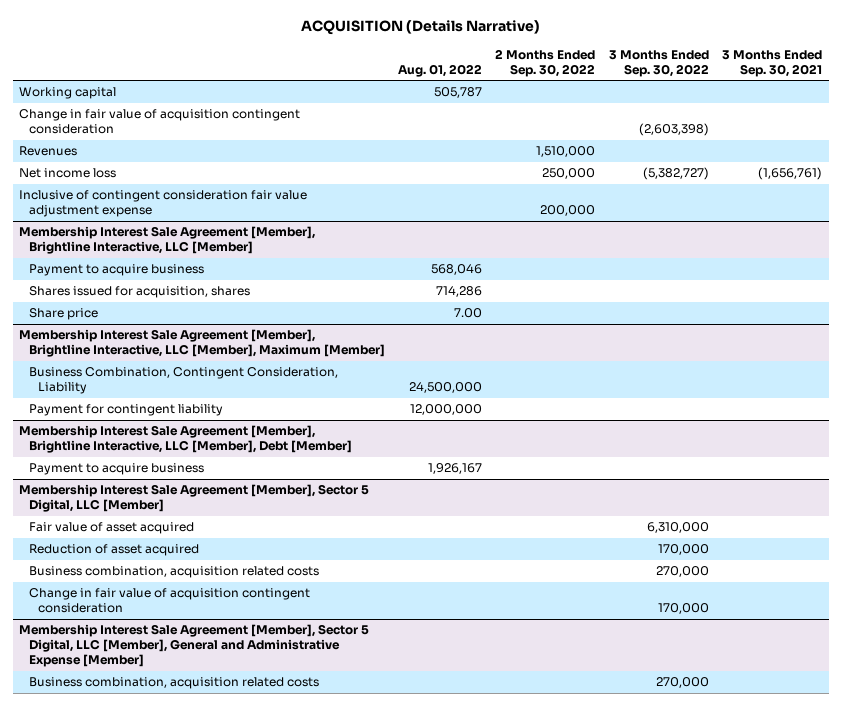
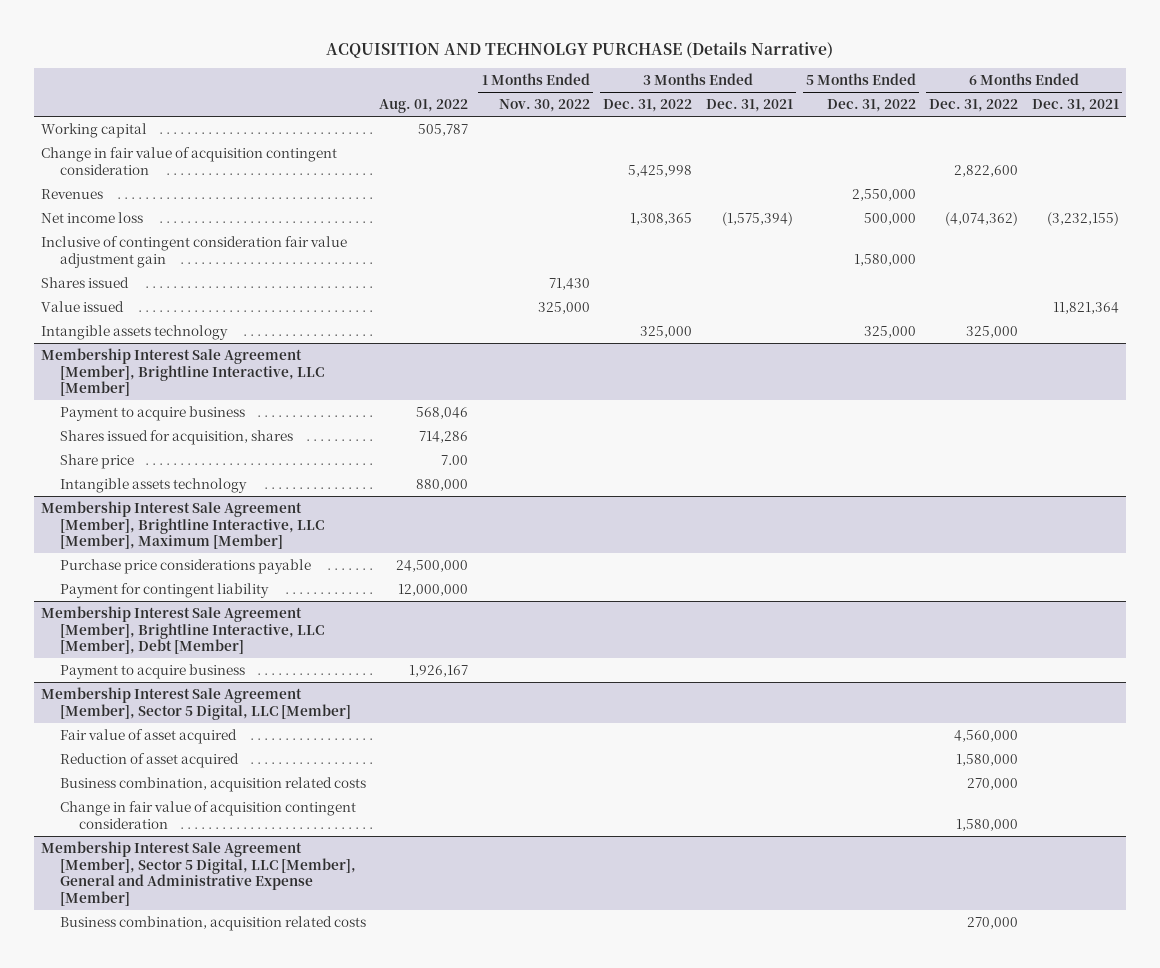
- ACQUISITION (Details Narrative)
+ ACQUISITION AND TECHNOLGY PURCHASE (Details Narrative)
- | Aug. 01, 2022 | 2 Months Ended Sep. 30, 2022 | 3 Months Ended Sep. 30, 2022 | 3 Months Ended Sep. 30, 2021
+ | Aug. 01, 2022 | 1 Months Ended Nov. 30, 2022 | 3 Months Ended Dec. 31, 2022 | 3 Months Ended Dec. 31, 2021 | 5 Months Ended Dec. 31, 2022 | 6 Months Ended Dec. 31, 2022 | 6 Months Ended Dec. 31, 2021
- Inclusive of contingent consideration fair value adjustment expense | | 200,000 | |
+ Inclusive of contingent consideration fair value adjustment gain | | | | | 1,580,000 | |
+ Shares issued | | 71,430 | | | | |
+ Value issued | | 325,000 | | | | | 11,821,364
+ Intangible assets technology | | | 325,000 | | 325,000 | 325,000 |
@ Membership Interest Sale Agreement [Member], Brightline Interactive, LLC [Member]
+ Intangible assets technology | 880,000 | | | | | |
@ Membership Interest Sale Agreement [Member], Brightline Interactive, LLC [Member], Maximum [Member]
- Business Combination, Contingent Consideration, Liability | 24,500,000 | | |
+ Purchase price considerations payable | 24,500,000 | | | | | |

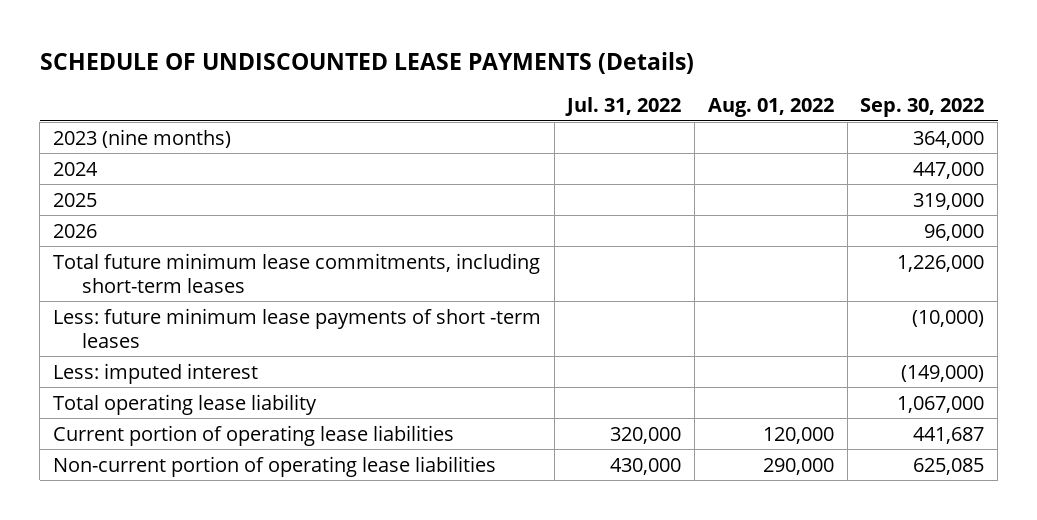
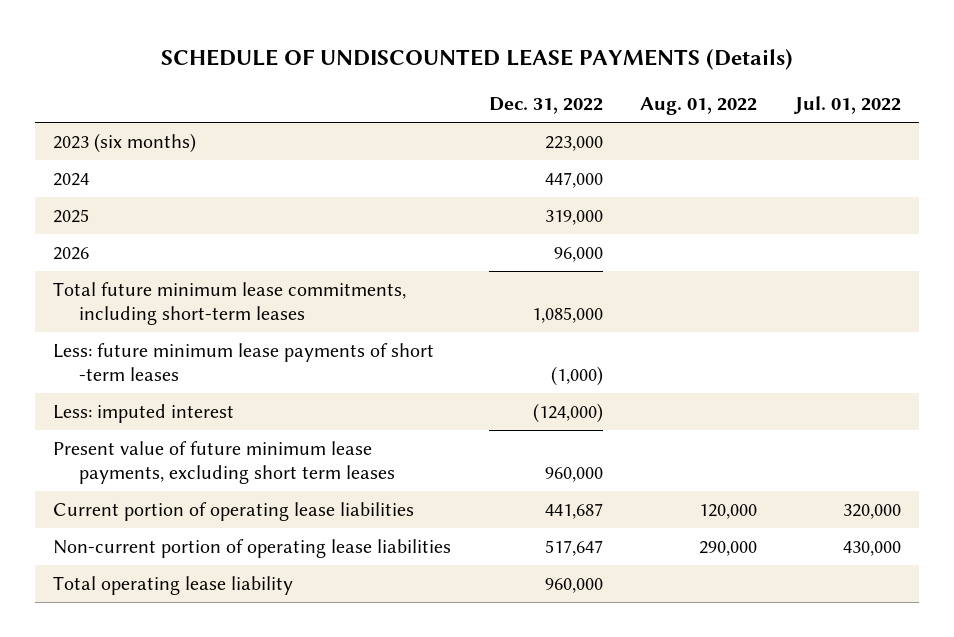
- | Jul. 31, 2022 | Aug. 01, 2022 | Sep. 30, 2022
+ | Dec. 31, 2022 | Aug. 01, 2022 | Jul. 01, 2022
- 2023 (nine months) | | | 364,000
+ 2023 (six months) | 223,000 | |
+ Present value of future minimum lease payments, excluding short term leases | 960,000 | |
moved down: Total operating lease liability | 960,000 | |

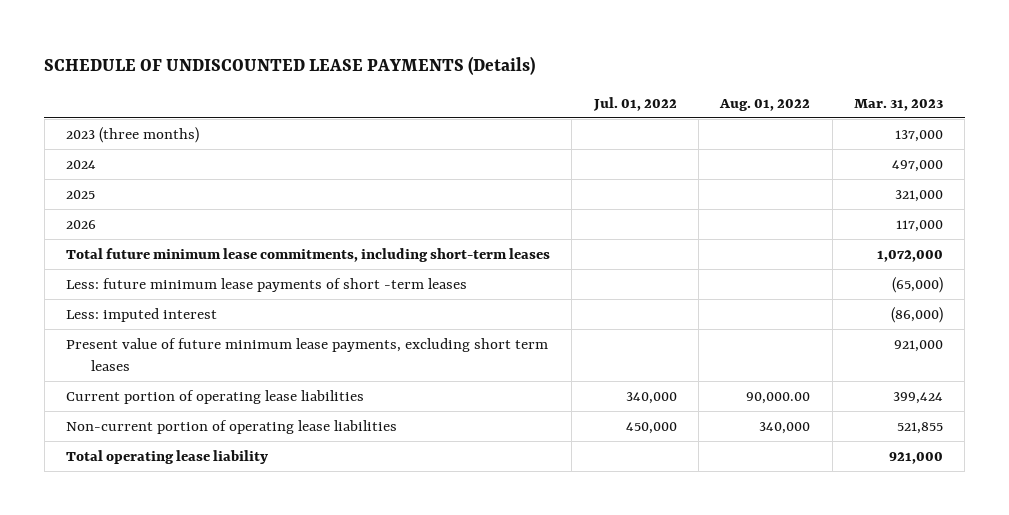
- | Dec. 31, 2022 | Aug. 01, 2022 | Jul. 01, 2022
+ | Jul. 01, 2022 | Aug. 01, 2022 | Mar. 31, 2023
- 2023 (six months) | 223,000 | |
+ 2023 (three months) | | | 137,000
- Current portion of operating lease liabilities | 441,687 | 120,000 | 320,000
- Non-current portion of operating lease liabilities | 517,647 | 290,000 | 430,000
+ Current portion of operating lease liabilities | 340,000 | 90,000.00 | 399,424
+ Non-current portion of operating lease liabilities | 450,000 | 340,000 | 521,855

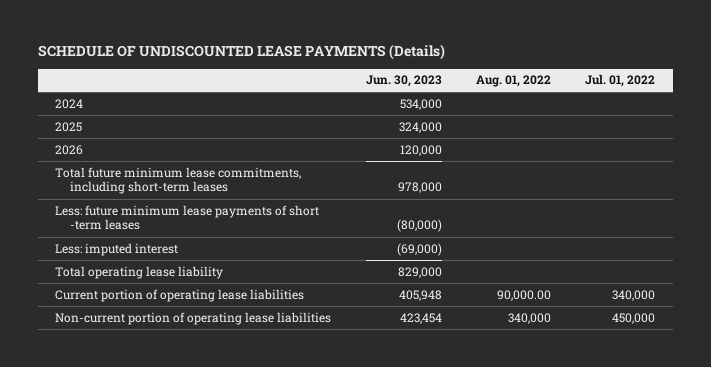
- | Jul. 01, 2022 | Aug. 01, 2022 | Mar. 31, 2023
+ | Jun. 30, 2023 | Aug. 01, 2022 | Jul. 01, 2022
- 2023 (three months) | | | 137,000
- Present value of future minimum lease payments, excluding short term leases | | | 921,000
moved up: Total operating lease liability | 829,000 | |

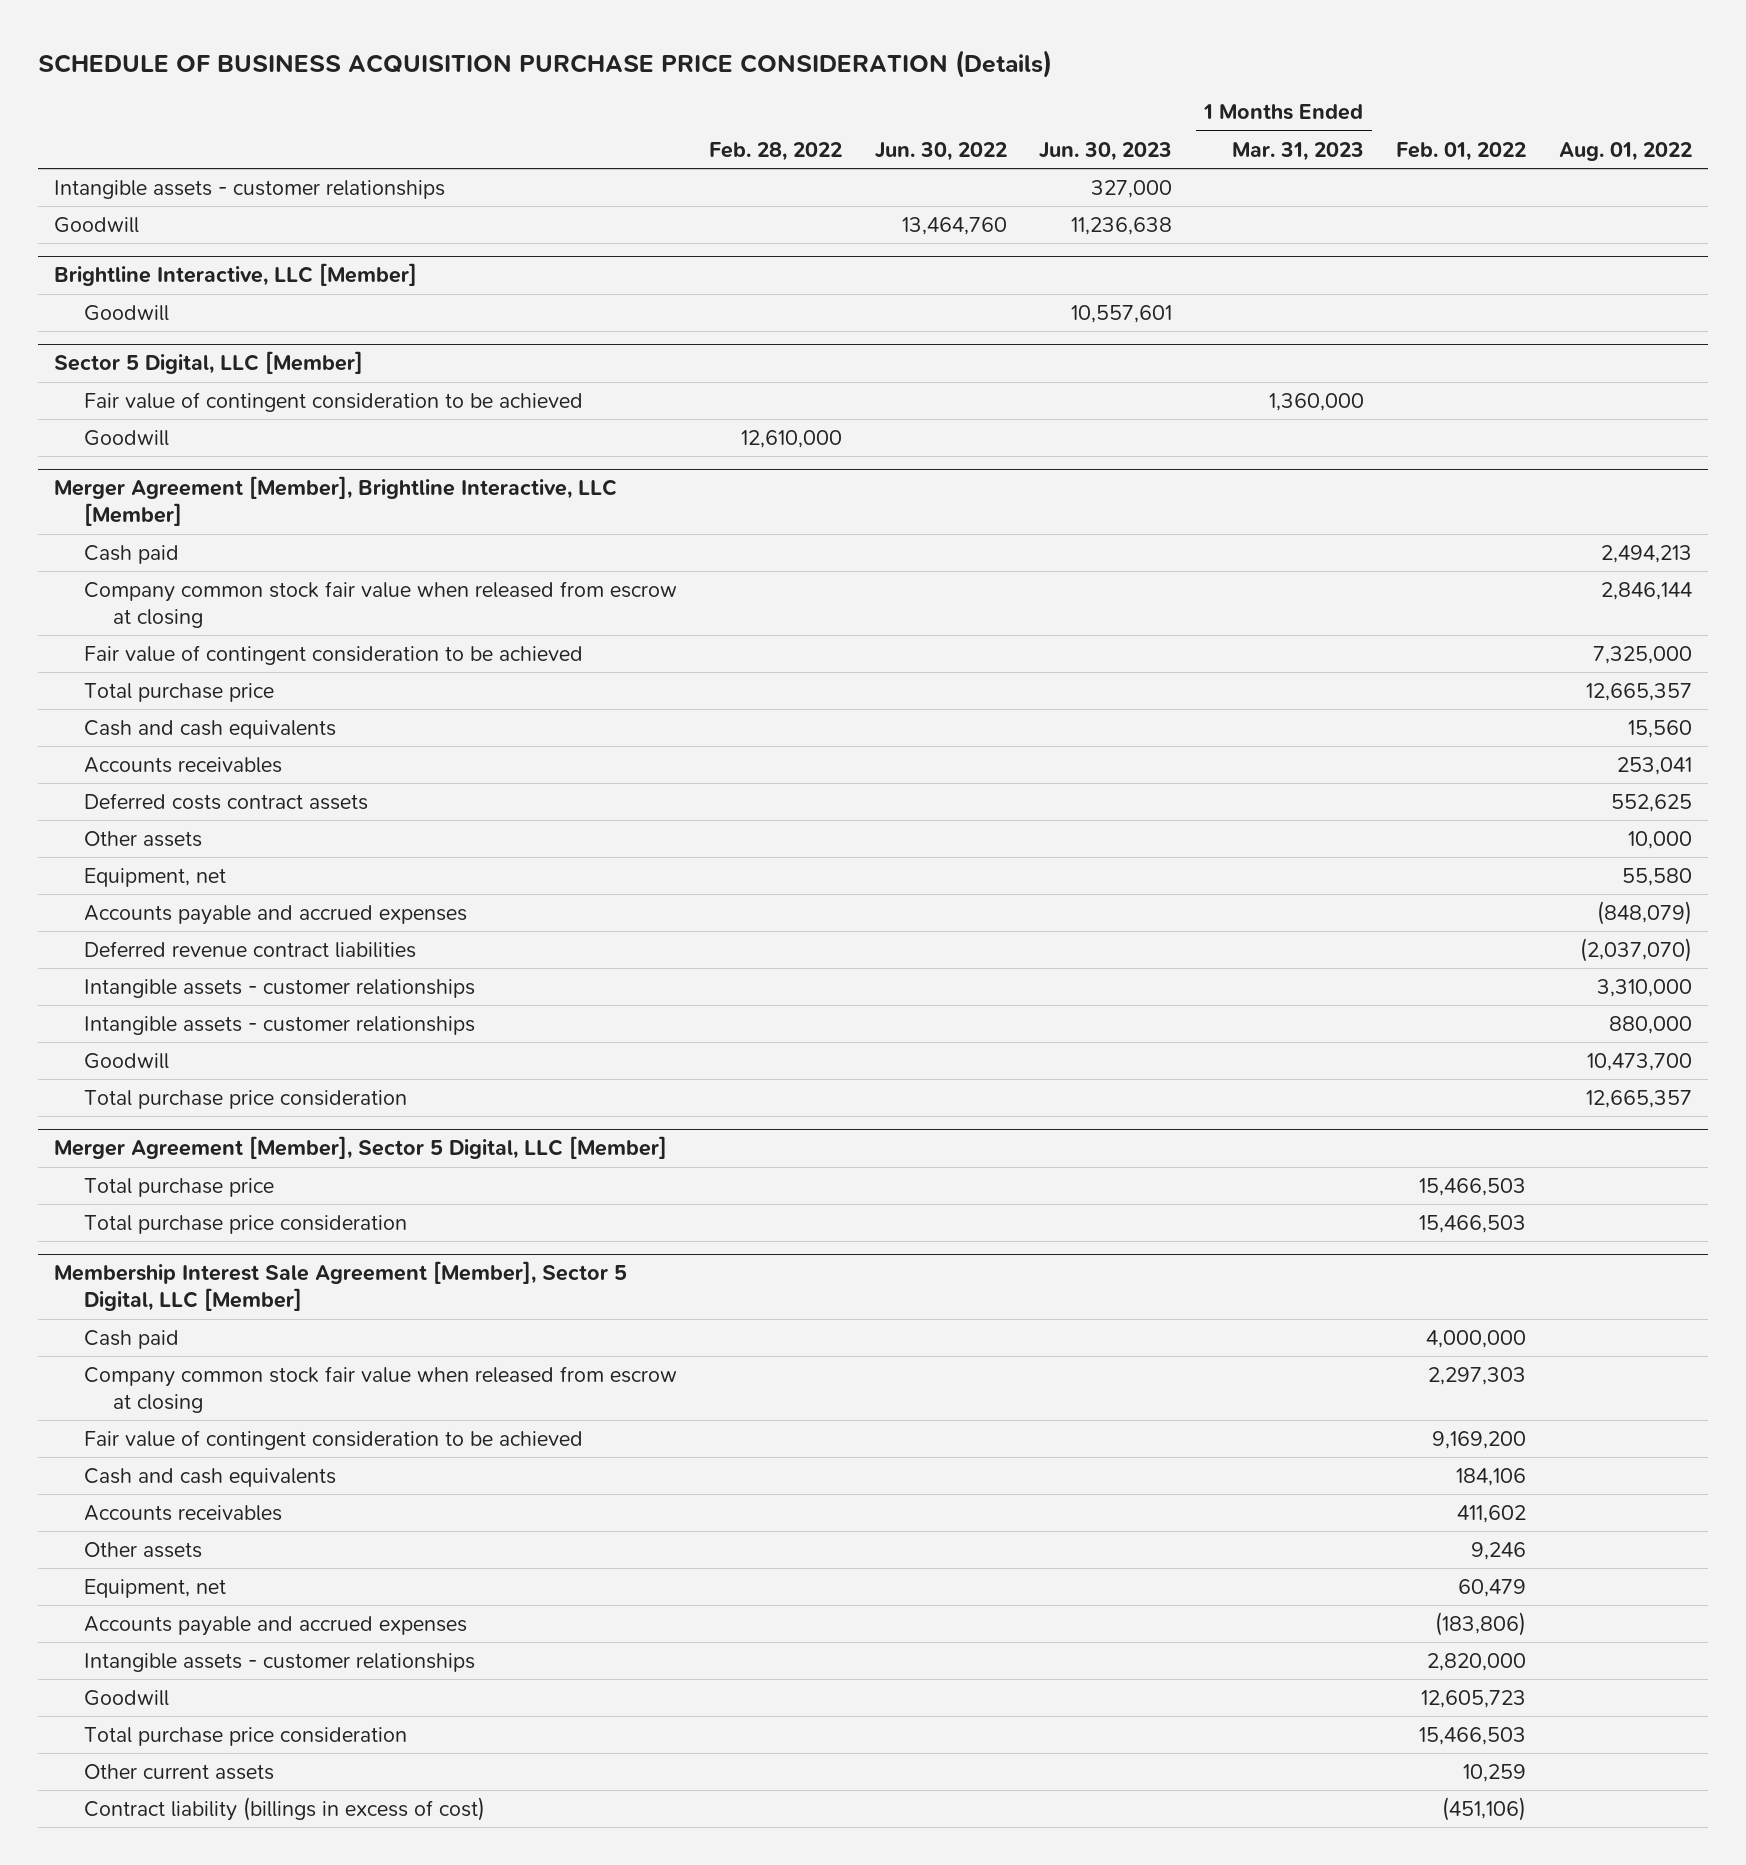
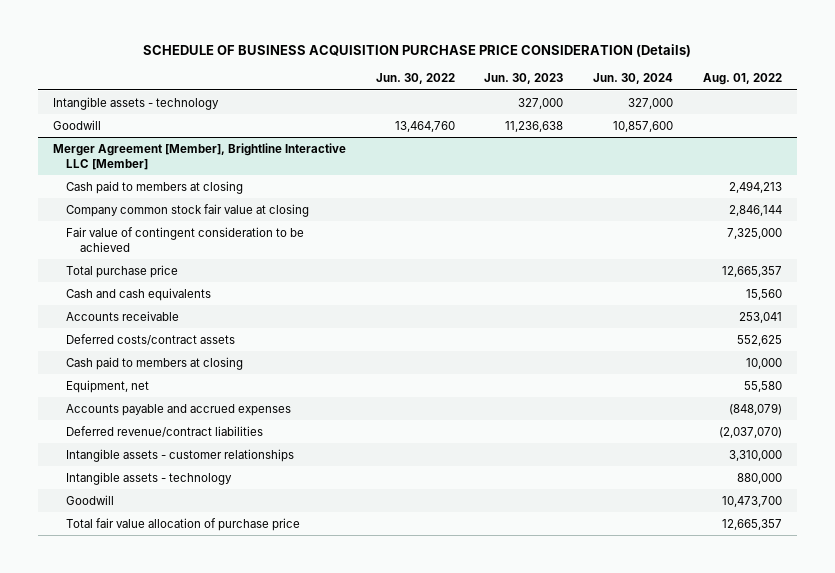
- | Feb. 28, 2022 | Jun. 30, 2022 | Jun. 30, 2023 | 1 Months Ended Mar. 31, 2023 | Feb. 01, 2022 | Aug. 01, 2022
+ | Jun. 30, 2022 | Jun. 30, 2023 | Jun. 30, 2024 | Aug. 01, 2022
- Intangible assets - customer relationships | | | 327,000 | | |
+ Intangible assets - technology | | 327,000 | 327,000 |
- Brightline Interactive, LLC [Member]
- Goodwill | | | 10,557,601 | | |
- Sector 5 Digital, LLC [Member]
- Fair value of contingent consideration to be achieved | | | | 1,360,000 | |
- Goodwill | 12,610,000 | | | | |
- Merger Agreement [Member], Brightline Interactive, LLC [Member]
- Cash paid | | | | | | 2,494,213
- Company common stock fair value when released from escrow at closing | | | | | | 2,846,144
+ Merger Agreement [Member], Brightline Interactive LLC [Member]
+ Cash paid to members at closing | | | | 2,494,213
+ Company common stock fair value at closing | | | | 2,846,144
- Accounts receivables | | | | | | 253,041
- Deferred costs contract assets | | | | | | 552,625
- Other assets | | | | | | 10,000
+ Accounts receivable | | | | 253,041
+ Deferred costs/contract assets | | | | 552,625
+ Cash paid to members at closing | | | | 10,000
- Deferred revenue contract liabilities | | | | | | (2,037,070)
+ Deferred revenue/contract liabilities | | | | (2,037,070)
- Intangible assets - customer relationships | | | | | | 880,000
+ Intangible assets - technology | | | | 880,000
- Total purchase price consideration | | | | | | 12,665,357
- Merger Agreement [Member], Sector 5 Digital, LLC [Member]
- Total purchase price | | | | | 15,466,503 |
- Total purchase price consideration | | | | | 15,466,503 |
- Membership Interest Sale Agreement [Member], Sector 5 Digital, LLC [Member]
- Cash paid | | | | | 4,000,000 |
- Company common stock fair value when released from escrow at closing | | | | | 2,297,303 |
- Fair value of contingent consideration to be achieved | | | | | 9,169,200 |
- Cash and cash equivalents | | | | | 184,106 |
- Accounts receivables | | | | | 411,602 |
- Other assets | | | | | 9,246 |
- Equipment, net | | | | | 60,479 |
- Accounts payable and accrued expenses | | | | | (183,806) |
- Intangible assets - customer relationships | | | | | 2,820,000 |
- Goodwill | | | | | 12,605,723 |
- Total purchase price consideration | | | | | 15,466,503 |
- Other current assets | | | | | 10,259 |
- Contract liability (billings in excess of cost) | | | | | (451,106) |
+ Total fair value allocation of purchase price | | | | 12,665,357

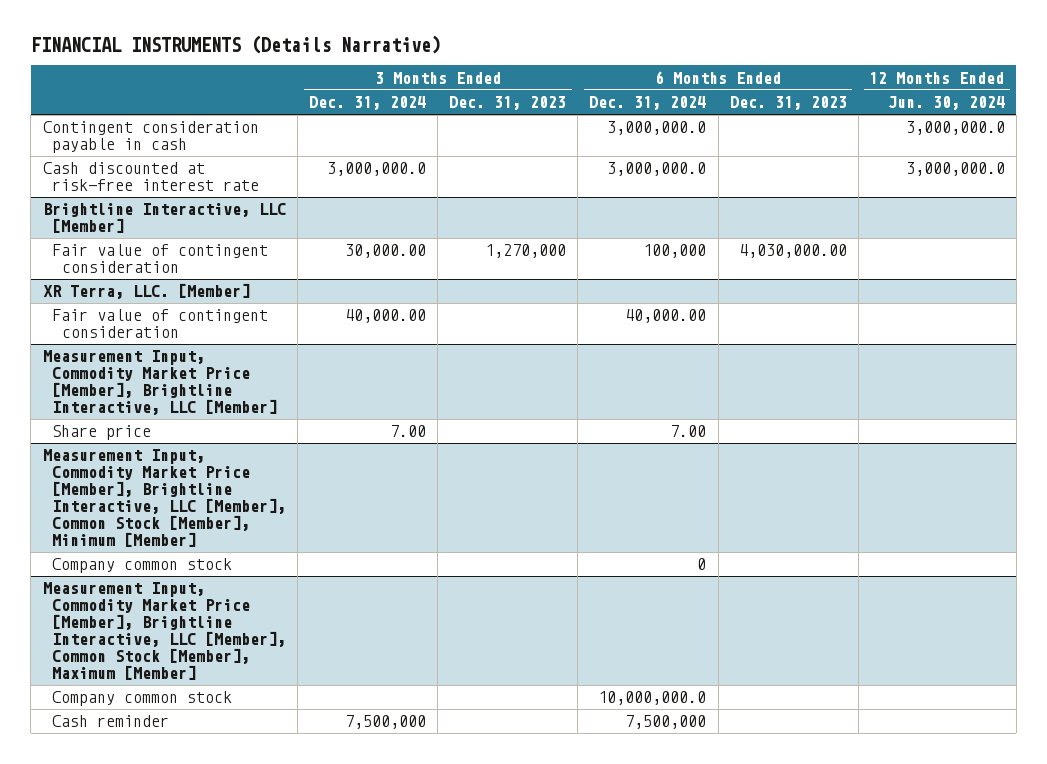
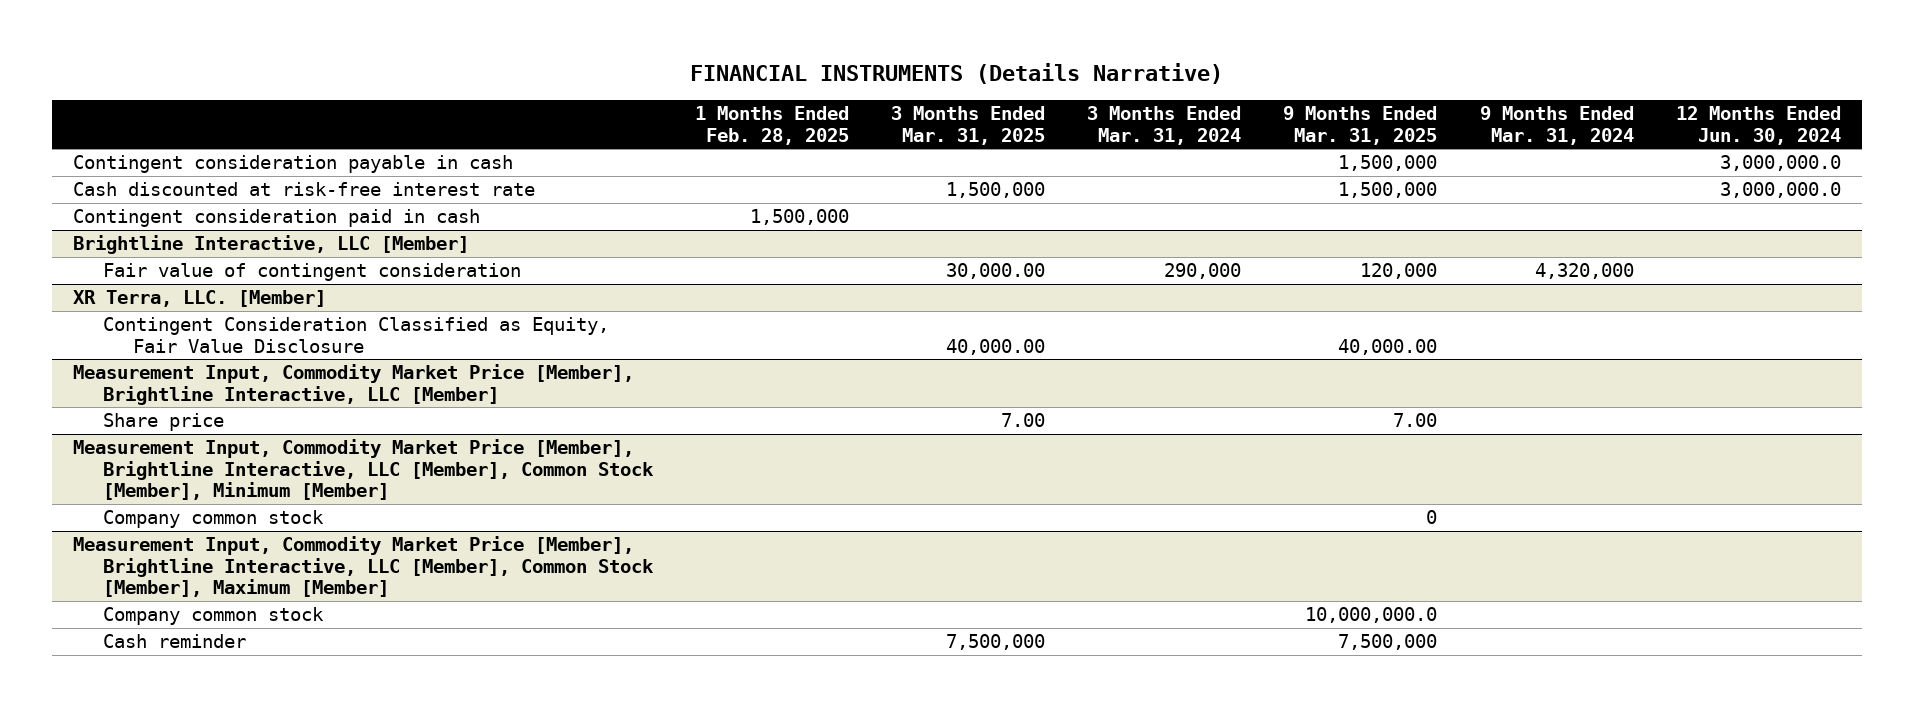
- | 3 Months Ended Dec. 31, 2024 | 3 Months Ended Dec. 31, 2023 | 6 Months Ended Dec. 31, 2024 | 6 Months Ended Dec. 31, 2023 | 12 Months Ended Jun. 30, 2024
+ | 1 Months Ended Feb. 28, 2025 | 3 Months Ended Mar. 31, 2025 | 3 Months Ended Mar. 31, 2024 | 9 Months Ended Mar. 31, 2025 | 9 Months Ended Mar. 31, 2024 | 12 Months Ended Jun. 30, 2024
+ Contingent consideration paid in cash | 1,500,000 | | | | |
@ XR Terra, LLC. [Member]
- Fair value of contingent consideration | 40,000.00 | | 40,000.00 | |
+ Contingent Consideration Classified as Equity, Fair Value Disclosure | | 40,000.00 | | 40,000.00 | |

